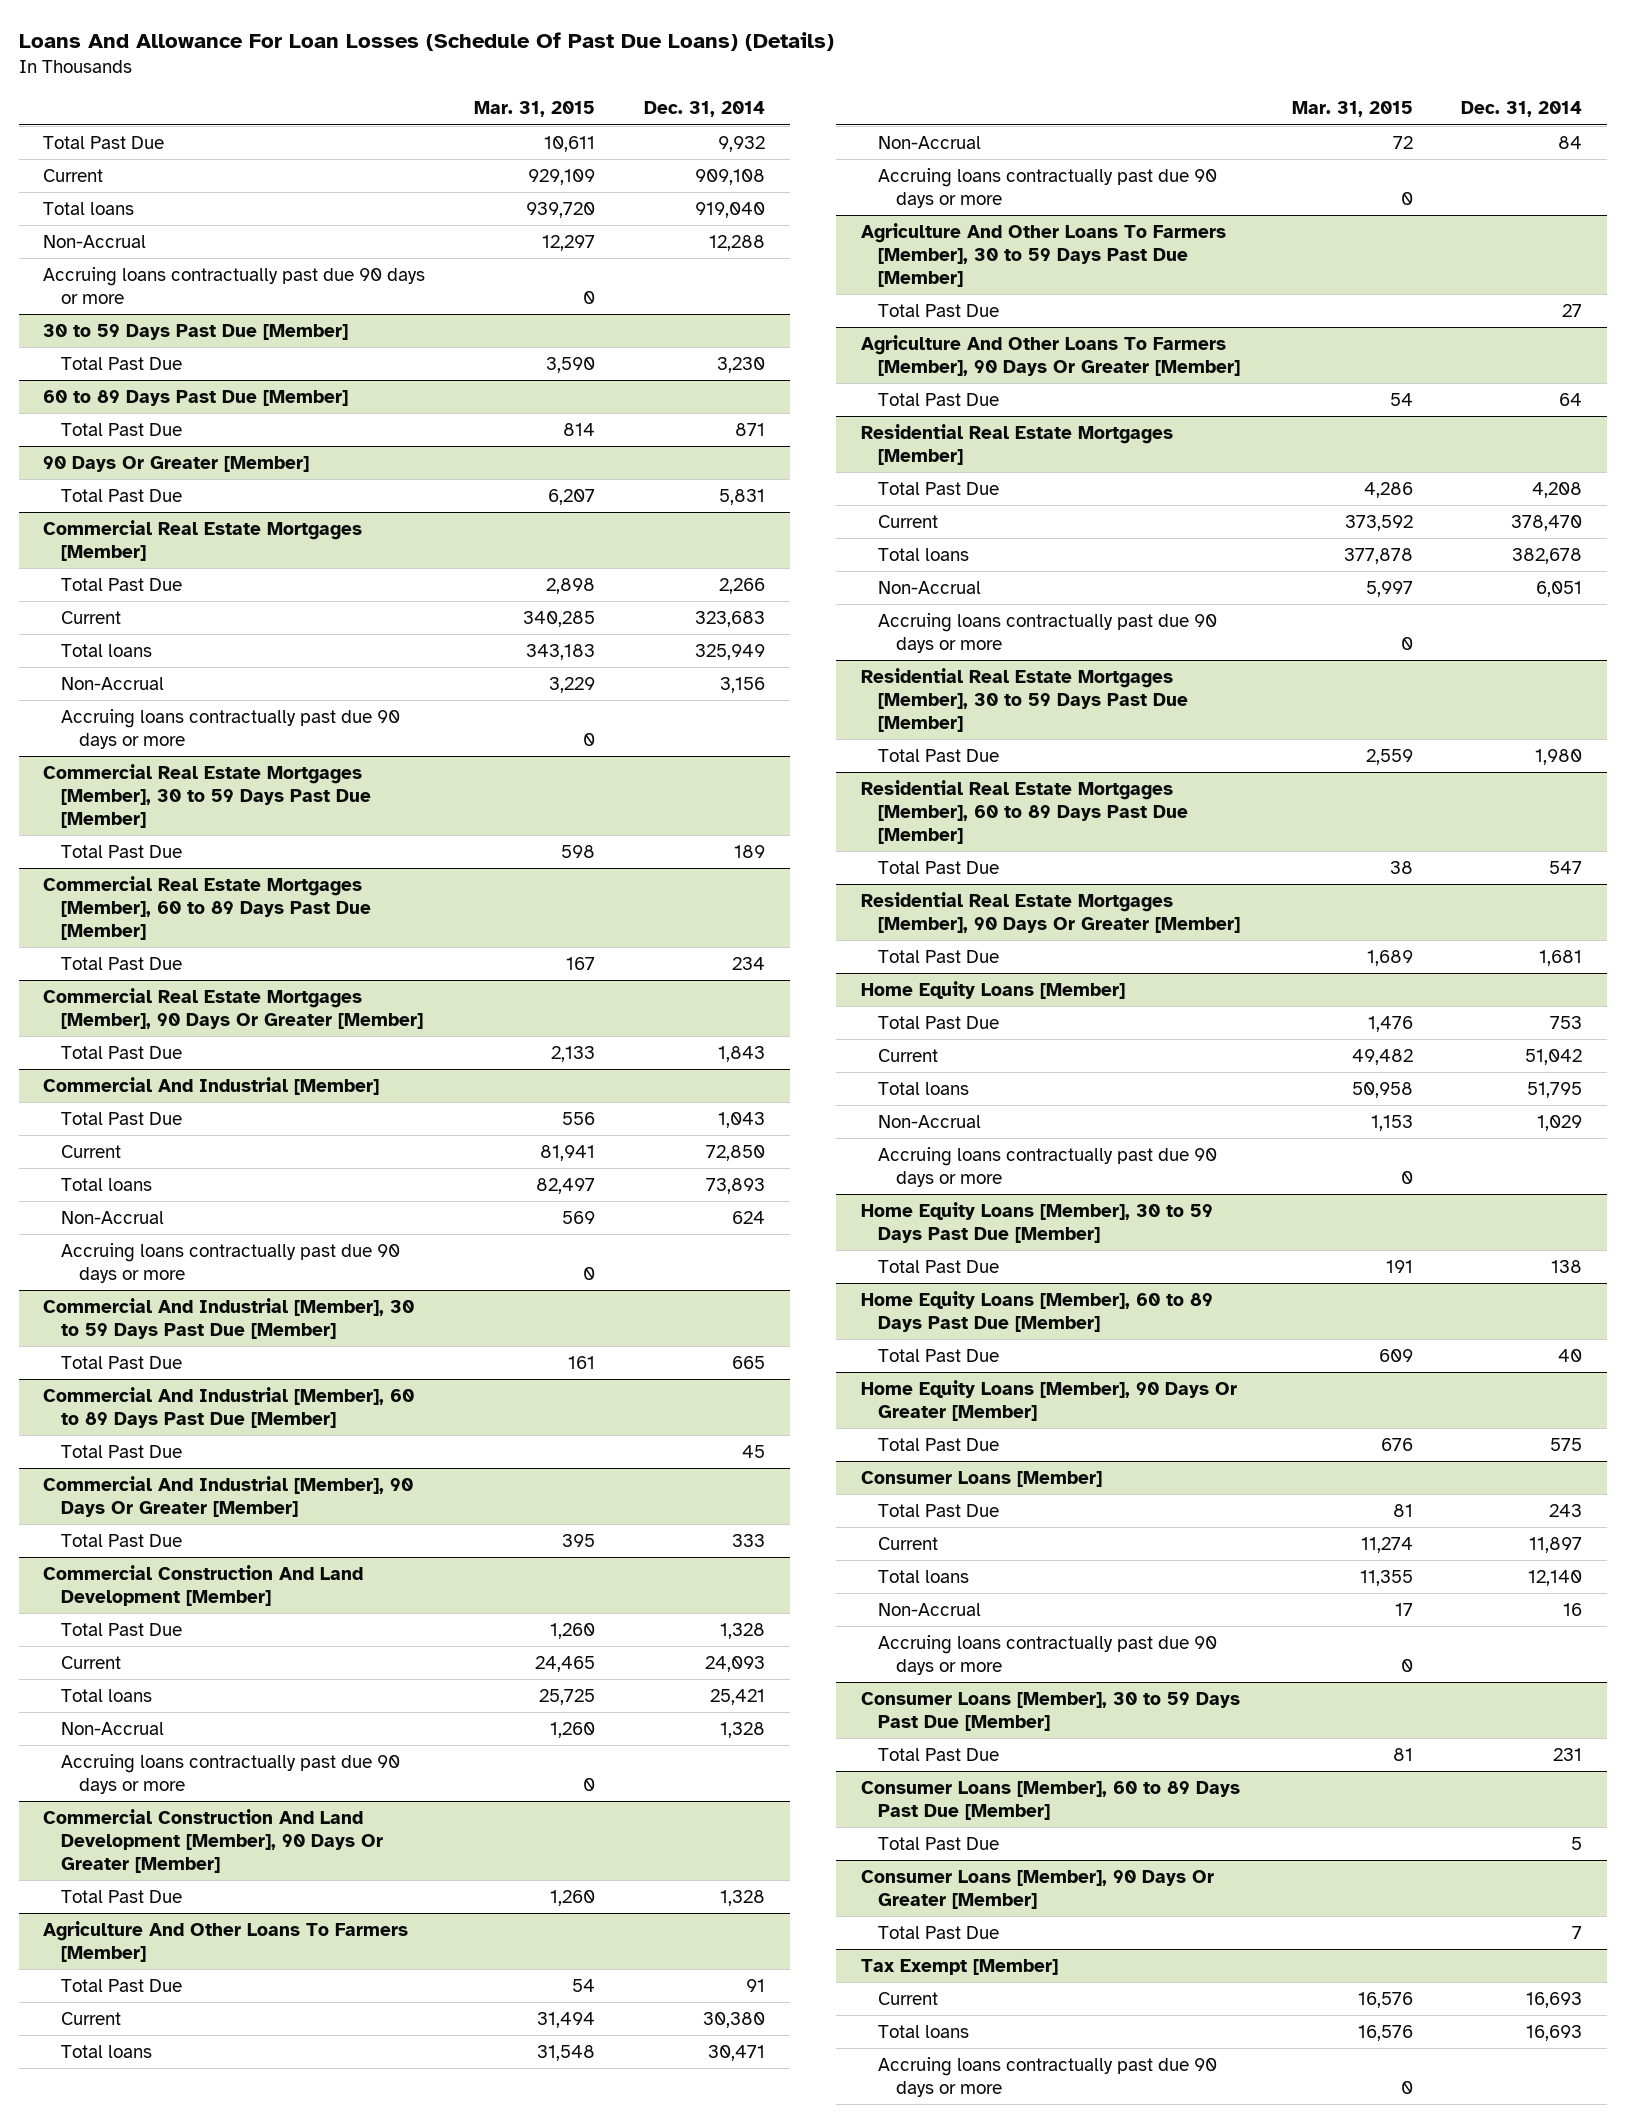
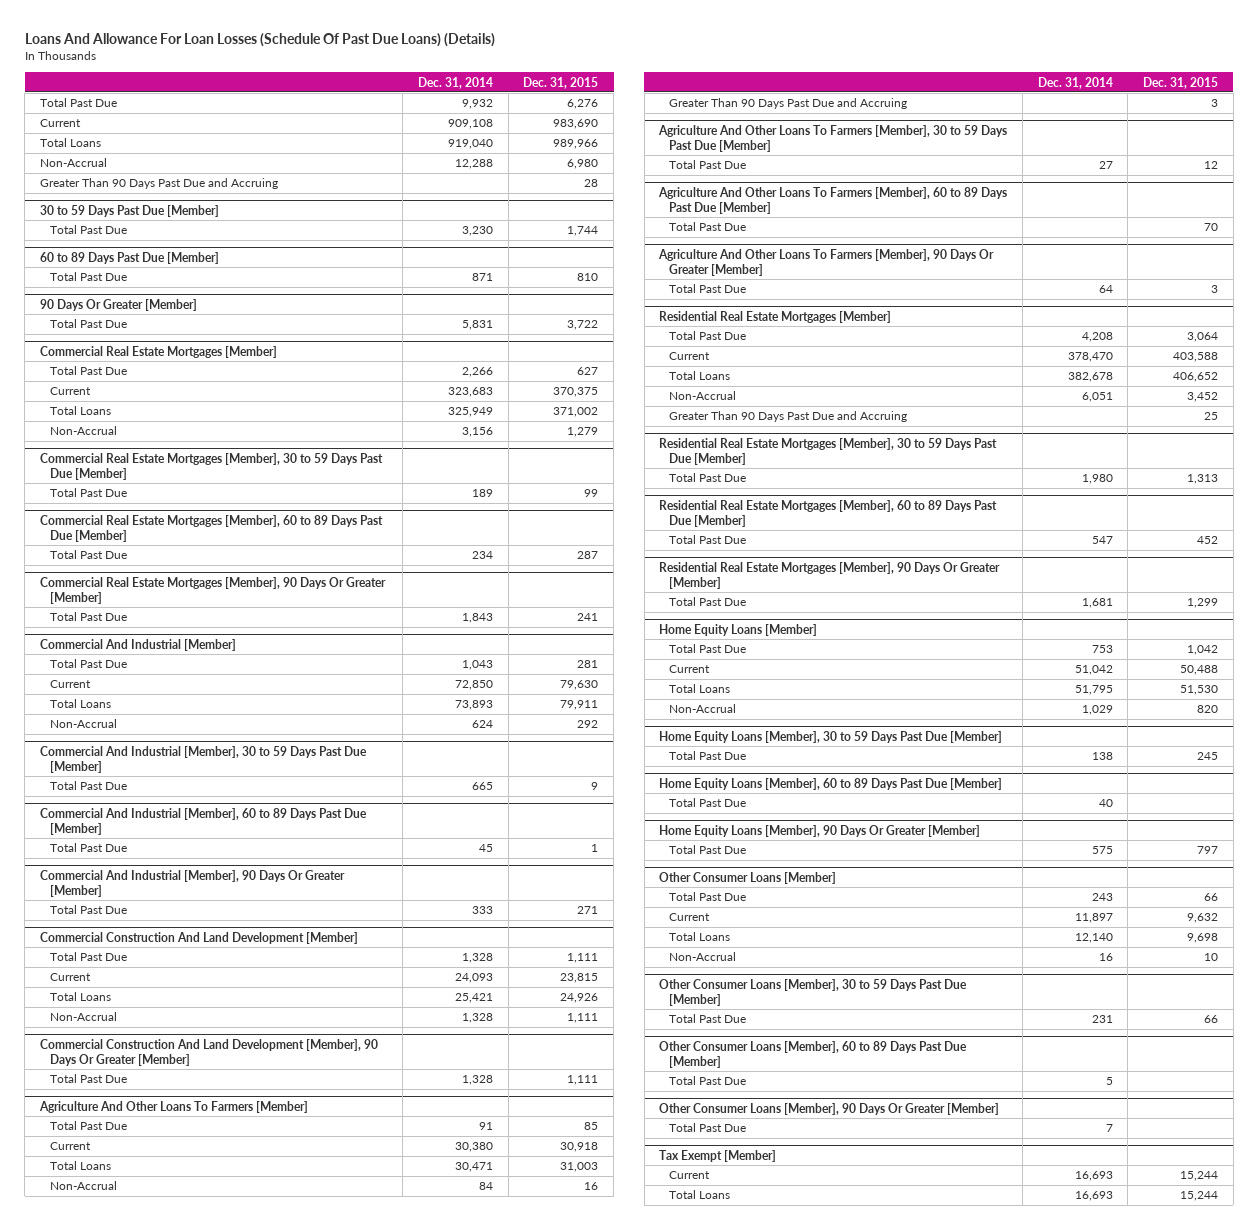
- | Mar. 31, 2015 | Dec. 31, 2014
+ | Dec. 31, 2014 | Dec. 31, 2015
- Total loans | 939,720 | 919,040
+ Total Loans | 919,040 | 989,966
- Accruing loans contractually past due 90 days or more | 0 |
+ Greater Than 90 Days Past Due and Accruing | | 28
@ Commercial Real Estate Mortgages [Member]
- Total loans | 343,183 | 325,949
+ Total Loans | 325,949 | 371,002
- Accruing loans contractually past due 90 days or more | 0 |
@ Commercial And Industrial [Member]
- Total loans | 82,497 | 73,893
+ Total Loans | 73,893 | 79,911
- Accruing loans contractually past due 90 days or more | 0 |
@ Commercial Construction And Land Development [Member]
- Total loans | 25,725 | 25,421
+ Total Loans | 25,421 | 24,926
- Accruing loans contractually past due 90 days or more | 0 |
@ Agriculture And Other Loans To Farmers [Member]
- Total loans | 31,548 | 30,471
+ Total Loans | 30,471 | 31,003
- Accruing loans contractually past due 90 days or more | 0 |
+ Greater Than 90 Days Past Due and Accruing | | 3
+ Agriculture And Other Loans To Farmers [Member], 60 to 89 Days Past Due [Member]
+ Total Past Due | | 70
@ Residential Real Estate Mortgages [Member]
- Total loans | 377,878 | 382,678
+ Total Loans | 382,678 | 406,652
- Accruing loans contractually past due 90 days or more | 0 |
+ Greater Than 90 Days Past Due and Accruing | | 25
@ Home Equity Loans [Member]
- Total loans | 50,958 | 51,795
+ Total Loans | 51,795 | 51,530
- Accruing loans contractually past due 90 days or more | 0 |
- Consumer Loans [Member]
+ Other Consumer Loans [Member]
- Total loans | 11,355 | 12,140
+ Total Loans | 12,140 | 9,698
- Accruing loans contractually past due 90 days or more | 0 |
- Consumer Loans [Member], 30 to 59 Days Past Due [Member]
+ Other Consumer Loans [Member], 30 to 59 Days Past Due [Member]
- Consumer Loans [Member], 60 to 89 Days Past Due [Member]
+ Other Consumer Loans [Member], 60 to 89 Days Past Due [Member]
- Consumer Loans [Member], 90 Days Or Greater [Member]
+ Other Consumer Loans [Member], 90 Days Or Greater [Member]
@ Tax Exempt [Member]
- Total loans | 16,576 | 16,693
- Accruing loans contractually past due 90 days or more | 0 |
+ Total Loans | 16,693 | 15,244

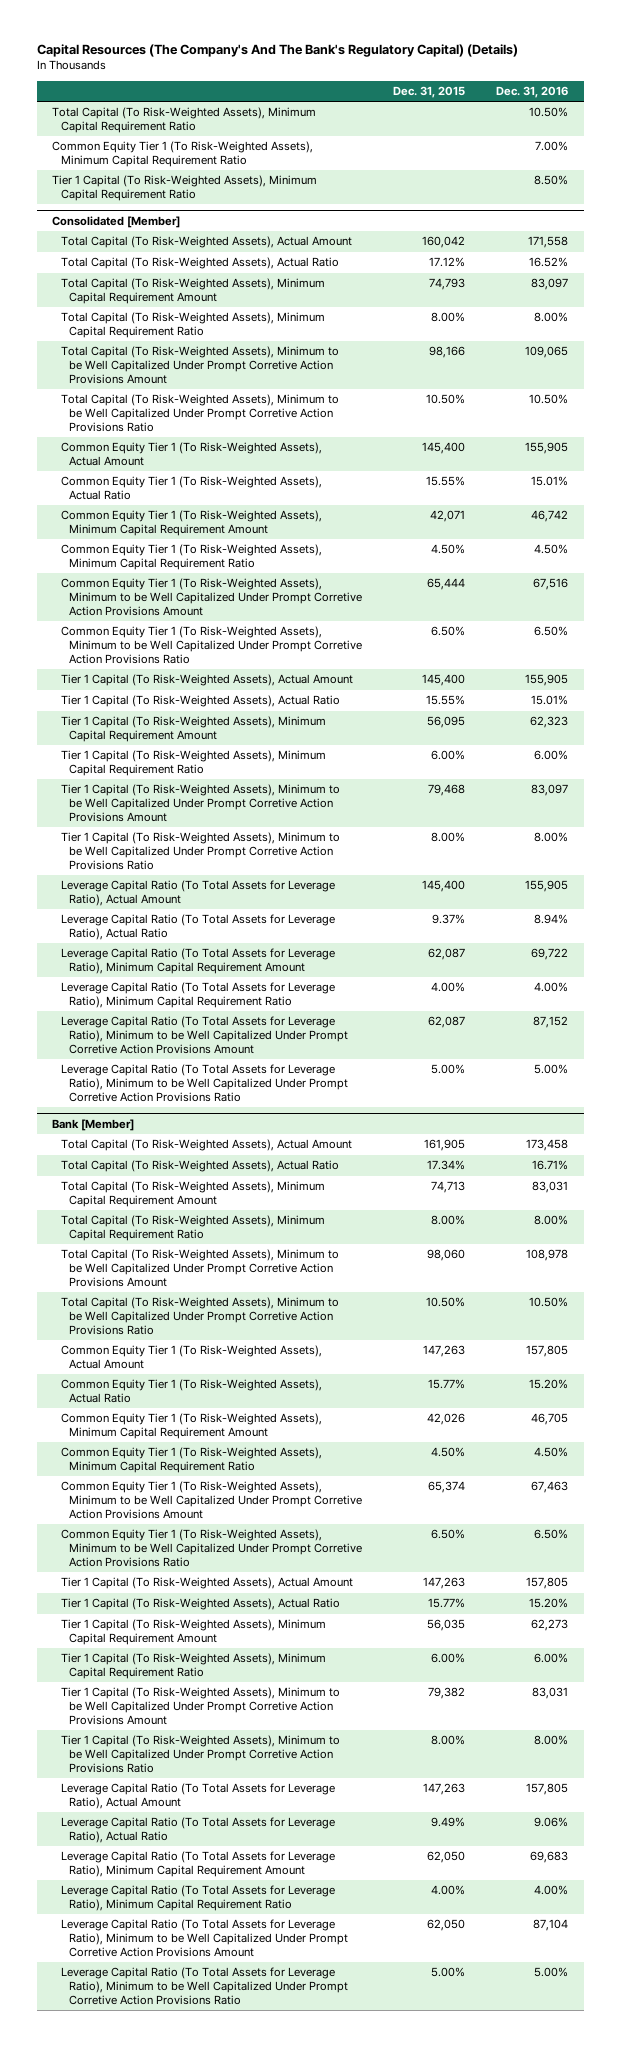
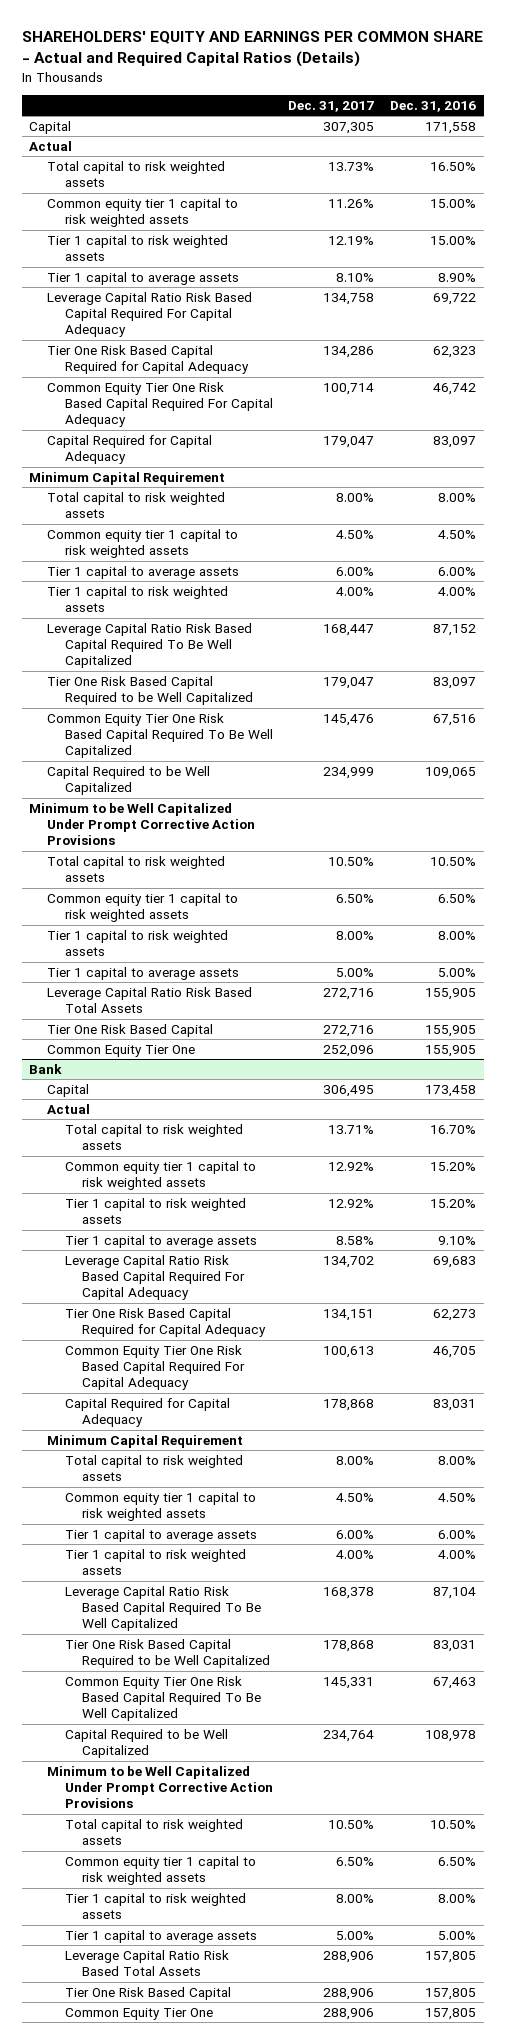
- Capital Resources (The Company's And The Bank's Regulatory Capital) (Details)
+ SHAREHOLDERS' EQUITY AND EARNINGS PER COMMON SHARE - Actual and Required Capital Ratios (Details)
- | Dec. 31, 2015 | Dec. 31, 2016
+ | Dec. 31, 2017 | Dec. 31, 2016
- Total Capital (To Risk-Weighted Assets), Minimum Capital Requirement Ratio | | 10.50%
- Common Equity Tier 1 (To Risk-Weighted Assets), Minimum Capital Requirement Ratio | | 7.00%
- Tier 1 Capital (To Risk-Weighted Assets), Minimum Capital Requirement Ratio | | 8.50%
- Consolidated [Member]
- Total Capital (To Risk-Weighted Assets), Actual Amount | 160,042 | 171,558
- Total Capital (To Risk-Weighted Assets), Actual Ratio | 17.12% | 16.52%
- Total Capital (To Risk-Weighted Assets), Minimum Capital Requirement Amount | 74,793 | 83,097
- Total Capital (To Risk-Weighted Assets), Minimum Capital Requirement Ratio | 8.00% | 8.00%
- Total Capital (To Risk-Weighted Assets), Minimum to be Well Capitalized Under Prompt Corretive Action Provisions Amount | 98,166 | 109,065
- Total Capital (To Risk-Weighted Assets), Minimum to be Well Capitalized Under Prompt Corretive Action Provisions Ratio | 10.50% | 10.50%
- Common Equity Tier 1 (To Risk-Weighted Assets), Actual Amount | 145,400 | 155,905
- Common Equity Tier 1 (To Risk-Weighted Assets), Actual Ratio | 15.55% | 15.01%
- Common Equity Tier 1 (To Risk-Weighted Assets), Minimum Capital Requirement Amount | 42,071 | 46,742
- Common Equity Tier 1 (To Risk-Weighted Assets), Minimum Capital Requirement Ratio | 4.50% | 4.50%
- Common Equity Tier 1 (To Risk-Weighted Assets), Minimum to be Well Capitalized Under Prompt Corretive Action Provisions Amount | 65,444 | 67,516
- Common Equity Tier 1 (To Risk-Weighted Assets), Minimum to be Well Capitalized Under Prompt Corretive Action Provisions Ratio | 6.50% | 6.50%
- Tier 1 Capital (To Risk-Weighted Assets), Actual Amount | 145,400 | 155,905
- Tier 1 Capital (To Risk-Weighted Assets), Actual Ratio | 15.55% | 15.01%
- Tier 1 Capital (To Risk-Weighted Assets), Minimum Capital Requirement Amount | 56,095 | 62,323
- Tier 1 Capital (To Risk-Weighted Assets), Minimum Capital Requirement Ratio | 6.00% | 6.00%
- Tier 1 Capital (To Risk-Weighted Assets), Minimum to be Well Capitalized Under Prompt Corretive Action Provisions Amount | 79,468 | 83,097
- Tier 1 Capital (To Risk-Weighted Assets), Minimum to be Well Capitalized Under Prompt Corretive Action Provisions Ratio | 8.00% | 8.00%
- Leverage Capital Ratio (To Total Assets for Leverage Ratio), Actual Amount | 145,400 | 155,905
- Leverage Capital Ratio (To Total Assets for Leverage Ratio), Actual Ratio | 9.37% | 8.94%
- Leverage Capital Ratio (To Total Assets for Leverage Ratio), Minimum Capital Requirement Amount | 62,087 | 69,722
- Leverage Capital Ratio (To Total Assets for Leverage Ratio), Minimum Capital Requirement Ratio | 4.00% | 4.00%
- Leverage Capital Ratio (To Total Assets for Leverage Ratio), Minimum to be Well Capitalized Under Prompt Corretive Action Provisions Amount | 62,087 | 87,152
- Leverage Capital Ratio (To Total Assets for Leverage Ratio), Minimum to be Well Capitalized Under Prompt Corretive Action Provisions Ratio | 5.00% | 5.00%
- Bank [Member]
- Total Capital (To Risk-Weighted Assets), Actual Amount | 161,905 | 173,458
- Total Capital (To Risk-Weighted Assets), Actual Ratio | 17.34% | 16.71%
- Total Capital (To Risk-Weighted Assets), Minimum Capital Requirement Amount | 74,713 | 83,031
- Total Capital (To Risk-Weighted Assets), Minimum Capital Requirement Ratio | 8.00% | 8.00%
- Total Capital (To Risk-Weighted Assets), Minimum to be Well Capitalized Under Prompt Corretive Action Provisions Amount | 98,060 | 108,978
- Total Capital (To Risk-Weighted Assets), Minimum to be Well Capitalized Under Prompt Corretive Action Provisions Ratio | 10.50% | 10.50%
- Common Equity Tier 1 (To Risk-Weighted Assets), Actual Amount | 147,263 | 157,805
- Common Equity Tier 1 (To Risk-Weighted Assets), Actual Ratio | 15.77% | 15.20%
- Common Equity Tier 1 (To Risk-Weighted Assets), Minimum Capital Requirement Amount | 42,026 | 46,705
- Common Equity Tier 1 (To Risk-Weighted Assets), Minimum Capital Requirement Ratio | 4.50% | 4.50%
- Common Equity Tier 1 (To Risk-Weighted Assets), Minimum to be Well Capitalized Under Prompt Corretive Action Provisions Amount | 65,374 | 67,463
- Common Equity Tier 1 (To Risk-Weighted Assets), Minimum to be Well Capitalized Under Prompt Corretive Action Provisions Ratio | 6.50% | 6.50%
- Tier 1 Capital (To Risk-Weighted Assets), Actual Amount | 147,263 | 157,805
- Tier 1 Capital (To Risk-Weighted Assets), Actual Ratio | 15.77% | 15.20%
- Tier 1 Capital (To Risk-Weighted Assets), Minimum Capital Requirement Amount | 56,035 | 62,273
- Tier 1 Capital (To Risk-Weighted Assets), Minimum Capital Requirement Ratio | 6.00% | 6.00%
- Tier 1 Capital (To Risk-Weighted Assets), Minimum to be Well Capitalized Under Prompt Corretive Action Provisions Amount | 79,382 | 83,031
- Tier 1 Capital (To Risk-Weighted Assets), Minimum to be Well Capitalized Under Prompt Corretive Action Provisions Ratio | 8.00% | 8.00%
- Leverage Capital Ratio (To Total Assets for Leverage Ratio), Actual Amount | 147,263 | 157,805
- Leverage Capital Ratio (To Total Assets for Leverage Ratio), Actual Ratio | 9.49% | 9.06%
- Leverage Capital Ratio (To Total Assets for Leverage Ratio), Minimum Capital Requirement Amount | 62,050 | 69,683
- Leverage Capital Ratio (To Total Assets for Leverage Ratio), Minimum Capital Requirement Ratio | 4.00% | 4.00%
- Leverage Capital Ratio (To Total Assets for Leverage Ratio), Minimum to be Well Capitalized Under Prompt Corretive Action Provisions Amount | 62,050 | 87,104
- Leverage Capital Ratio (To Total Assets for Leverage Ratio), Minimum to be Well Capitalized Under Prompt Corretive Action Provisions Ratio | 5.00% | 5.00%
+ Capital | 307,305 | 171,558
+ Actual
+ Total capital to risk weighted assets | 13.73% | 16.50%
+ Common equity tier 1 capital to risk weighted assets | 11.26% | 15.00%
+ Tier 1 capital to risk weighted assets | 12.19% | 15.00%
+ Tier 1 capital to average assets | 8.10% | 8.90%
+ Leverage Capital Ratio Risk Based Capital Required For Capital Adequacy | 134,758 | 69,722
+ Tier One Risk Based Capital Required for Capital Adequacy | 134,286 | 62,323
+ Common Equity Tier One Risk Based Capital Required For Capital Adequacy | 100,714 | 46,742
+ Capital Required for Capital Adequacy | 179,047 | 83,097
+ Minimum Capital Requirement
+ Total capital to risk weighted assets | 8.00% | 8.00%
+ Common equity tier 1 capital to risk weighted assets | 4.50% | 4.50%
+ Tier 1 capital to average assets | 6.00% | 6.00%
+ Tier 1 capital to risk weighted assets | 4.00% | 4.00%
+ Leverage Capital Ratio Risk Based Capital Required To Be Well Capitalized | 168,447 | 87,152
+ Tier One Risk Based Capital Required to be Well Capitalized | 179,047 | 83,097
+ Common Equity Tier One Risk Based Capital Required To Be Well Capitalized | 145,476 | 67,516
+ Capital Required to be Well Capitalized | 234,999 | 109,065
+ Minimum to be Well Capitalized Under Prompt Corrective Action Provisions
+ Total capital to risk weighted assets | 10.50% | 10.50%
+ Common equity tier 1 capital to risk weighted assets | 6.50% | 6.50%
+ Tier 1 capital to risk weighted assets | 8.00% | 8.00%
+ Tier 1 capital to average assets | 5.00% | 5.00%
+ Leverage Capital Ratio Risk Based Total Assets | 272,716 | 155,905
+ Tier One Risk Based Capital | 272,716 | 155,905
+ Common Equity Tier One | 252,096 | 155,905
+ Bank
+ Capital | 306,495 | 173,458
+ Actual
+ Total capital to risk weighted assets | 13.71% | 16.70%
+ Common equity tier 1 capital to risk weighted assets | 12.92% | 15.20%
+ Tier 1 capital to risk weighted assets | 12.92% | 15.20%
+ Tier 1 capital to average assets | 8.58% | 9.10%
+ Leverage Capital Ratio Risk Based Capital Required For Capital Adequacy | 134,702 | 69,683
+ Tier One Risk Based Capital Required for Capital Adequacy | 134,151 | 62,273
+ Common Equity Tier One Risk Based Capital Required For Capital Adequacy | 100,613 | 46,705
+ Capital Required for Capital Adequacy | 178,868 | 83,031
+ Minimum Capital Requirement
+ Total capital to risk weighted assets | 8.00% | 8.00%
+ Common equity tier 1 capital to risk weighted assets | 4.50% | 4.50%
+ Tier 1 capital to average assets | 6.00% | 6.00%
+ Tier 1 capital to risk weighted assets | 4.00% | 4.00%
+ Leverage Capital Ratio Risk Based Capital Required To Be Well Capitalized | 168,378 | 87,104
+ Tier One Risk Based Capital Required to be Well Capitalized | 178,868 | 83,031
+ Common Equity Tier One Risk Based Capital Required To Be Well Capitalized | 145,331 | 67,463
+ Capital Required to be Well Capitalized | 234,764 | 108,978
+ Minimum to be Well Capitalized Under Prompt Corrective Action Provisions
+ Total capital to risk weighted assets | 10.50% | 10.50%
+ Common equity tier 1 capital to risk weighted assets | 6.50% | 6.50%
+ Tier 1 capital to risk weighted assets | 8.00% | 8.00%
+ Tier 1 capital to average assets | 5.00% | 5.00%
+ Leverage Capital Ratio Risk Based Total Assets | 288,906 | 157,805
+ Tier One Risk Based Capital | 288,906 | 157,805
+ Common Equity Tier One | 288,906 | 157,805

